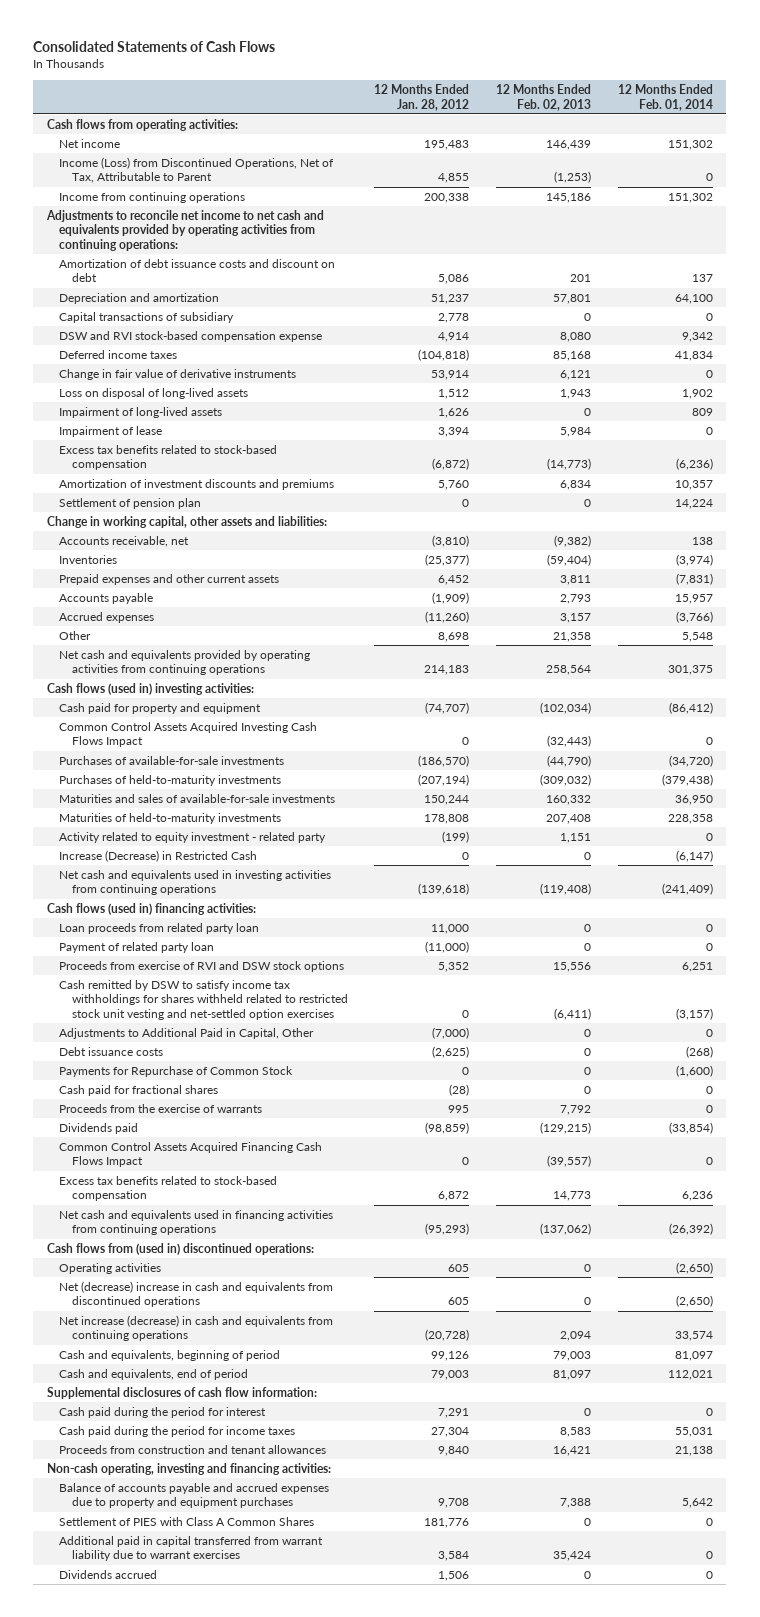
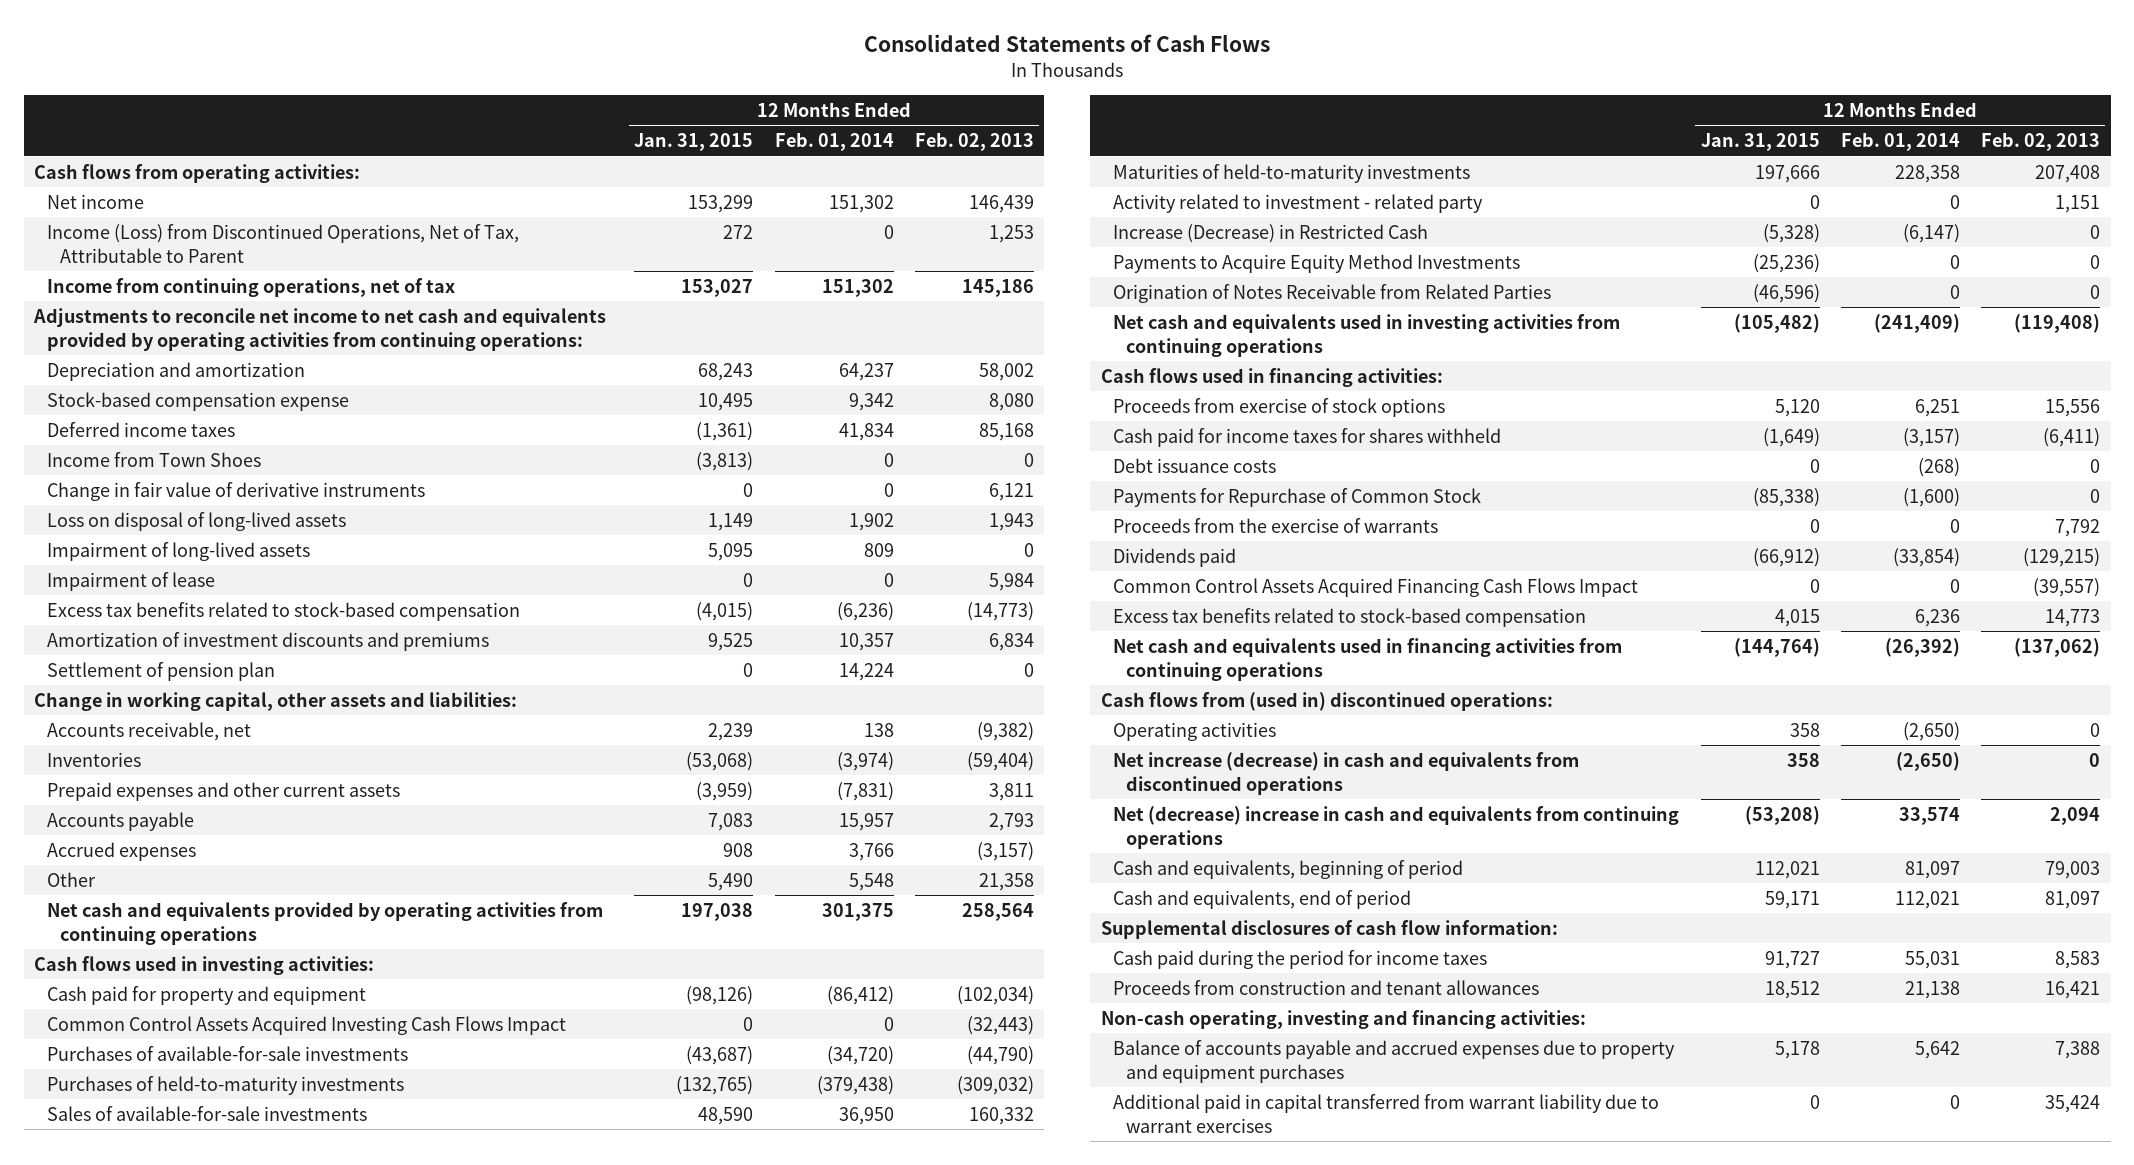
- | 12 Months Ended Jan. 28, 2012 | 12 Months Ended Feb. 02, 2013 | 12 Months Ended Feb. 01, 2014
+ | 12 Months Ended Jan. 31, 2015 | 12 Months Ended Feb. 01, 2014 | 12 Months Ended Feb. 02, 2013
- Income (Loss) from Discontinued Operations, Net of Tax, Attributable to Parent | 4,855 | (1,253) | 0
- Income from continuing operations | 200,338 | 145,186 | 151,302
+ Income (Loss) from Discontinued Operations, Net of Tax, Attributable to Parent | 272 | 0 | 1,253
+ Income from continuing operations, net of tax | 153,027 | 151,302 | 145,186
- Amortization of debt issuance costs and discount on debt | 5,086 | 201 | 137
- Depreciation and amortization | 51,237 | 57,801 | 64,100
- Capital transactions of subsidiary | 2,778 | 0 | 0
- DSW and RVI stock-based compensation expense | 4,914 | 8,080 | 9,342
+ Depreciation and amortization | 68,243 | 64,237 | 58,002
+ Stock-based compensation expense | 10,495 | 9,342 | 8,080
+ Income from Town Shoes | (3,813) | 0 | 0
- Accrued expenses | (11,260) | 3,157 | (3,766)
+ Accrued expenses | 908 | 3,766 | (3,157)
- Cash flows (used in) investing activities:
+ Cash flows used in investing activities:
- Maturities and sales of available-for-sale investments | 150,244 | 160,332 | 36,950
+ Sales of available-for-sale investments | 48,590 | 36,950 | 160,332
- Activity related to equity investment - related party | (199) | 1,151 | 0
+ Activity related to investment - related party | 0 | 0 | 1,151
+ Payments to Acquire Equity Method Investments | (25,236) | 0 | 0
+ Origination of Notes Receivable from Related Parties | (46,596) | 0 | 0
- Cash flows (used in) financing activities:
- Loan proceeds from related party loan | 11,000 | 0 | 0
- Payment of related party loan | (11,000) | 0 | 0
- Proceeds from exercise of RVI and DSW stock options | 5,352 | 15,556 | 6,251
- Cash remitted by DSW to satisfy income tax withholdings for shares withheld related to restricted stock unit vesting and net-settled option exercises | 0 | (6,411) | (3,157)
- Adjustments to Additional Paid in Capital, Other | (7,000) | 0 | 0
+ Cash flows used in financing activities:
+ Proceeds from exercise of stock options | 5,120 | 6,251 | 15,556
+ Cash paid for income taxes for shares withheld | (1,649) | (3,157) | (6,411)
- Cash paid for fractional shares | (28) | 0 | 0
- Net (decrease) increase in cash and equivalents from discontinued operations | 605 | 0 | (2,650)
- Net increase (decrease) in cash and equivalents from continuing operations | (20,728) | 2,094 | 33,574
+ Net increase (decrease) in cash and equivalents from discontinued operations | 358 | (2,650) | 0
+ Net (decrease) increase in cash and equivalents from continuing operations | (53,208) | 33,574 | 2,094
- Cash paid during the period for interest | 7,291 | 0 | 0
- Settlement of PIES with Class A Common Shares | 181,776 | 0 | 0
- Dividends accrued | 1,506 | 0 | 0

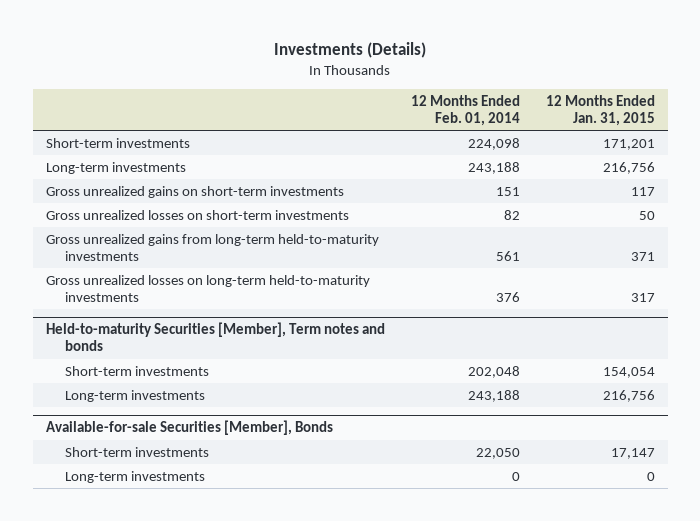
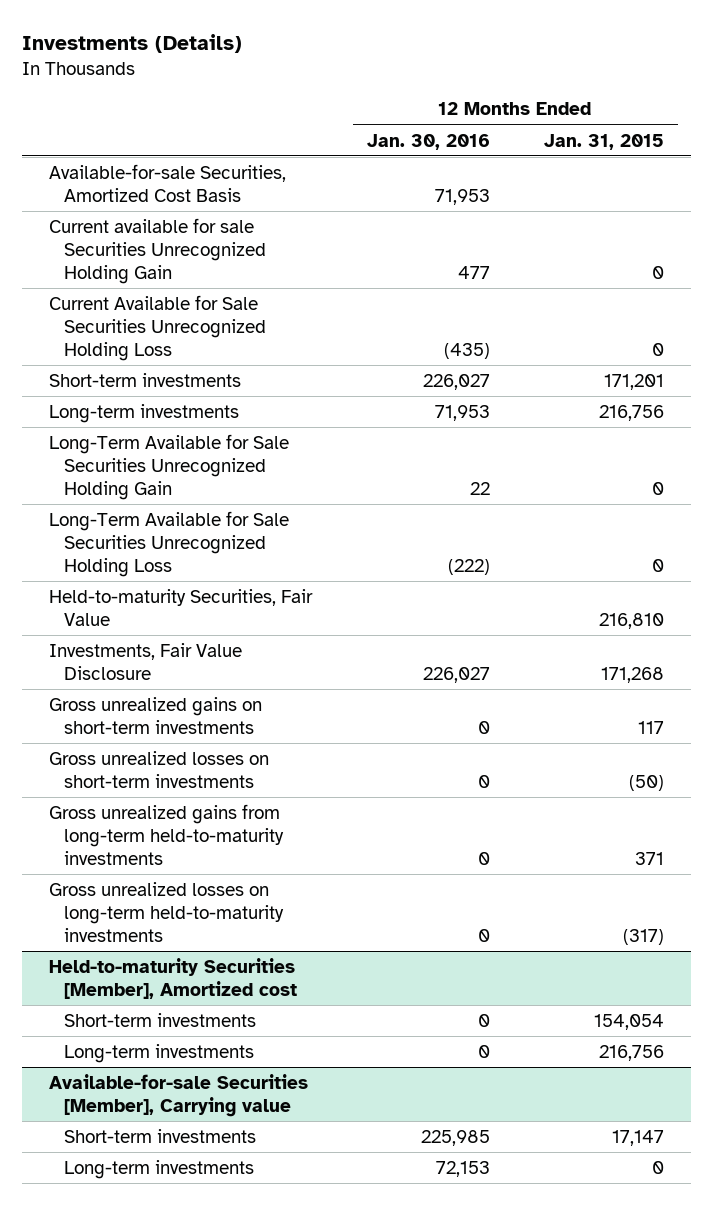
- | 12 Months Ended Feb. 01, 2014 | 12 Months Ended Jan. 31, 2015
+ | 12 Months Ended Jan. 30, 2016 | 12 Months Ended Jan. 31, 2015
+ Available-for-sale Securities, Amortized Cost Basis | 71,953 |
+ Current available for sale Securities Unrecognized Holding Gain | 477 | 0
+ Current Available for Sale Securities Unrecognized Holding Loss | (435) | 0
+ Long-Term Available for Sale Securities Unrecognized Holding Gain | 22 | 0
+ Long-Term Available for Sale Securities Unrecognized Holding Loss | (222) | 0
+ Held-to-maturity Securities, Fair Value | | 216,810
+ Investments, Fair Value Disclosure | 226,027 | 171,268
- Gross unrealized losses on short-term investments | 82 | 50
+ Gross unrealized losses on short-term investments | 0 | (50)
- Gross unrealized losses on long-term held-to-maturity investments | 376 | 317
- Held-to-maturity Securities [Member], Term notes and bonds
+ Gross unrealized losses on long-term held-to-maturity investments | 0 | (317)
+ Held-to-maturity Securities [Member], Amortized cost
- Available-for-sale Securities [Member], Bonds
+ Available-for-sale Securities [Member], Carrying value

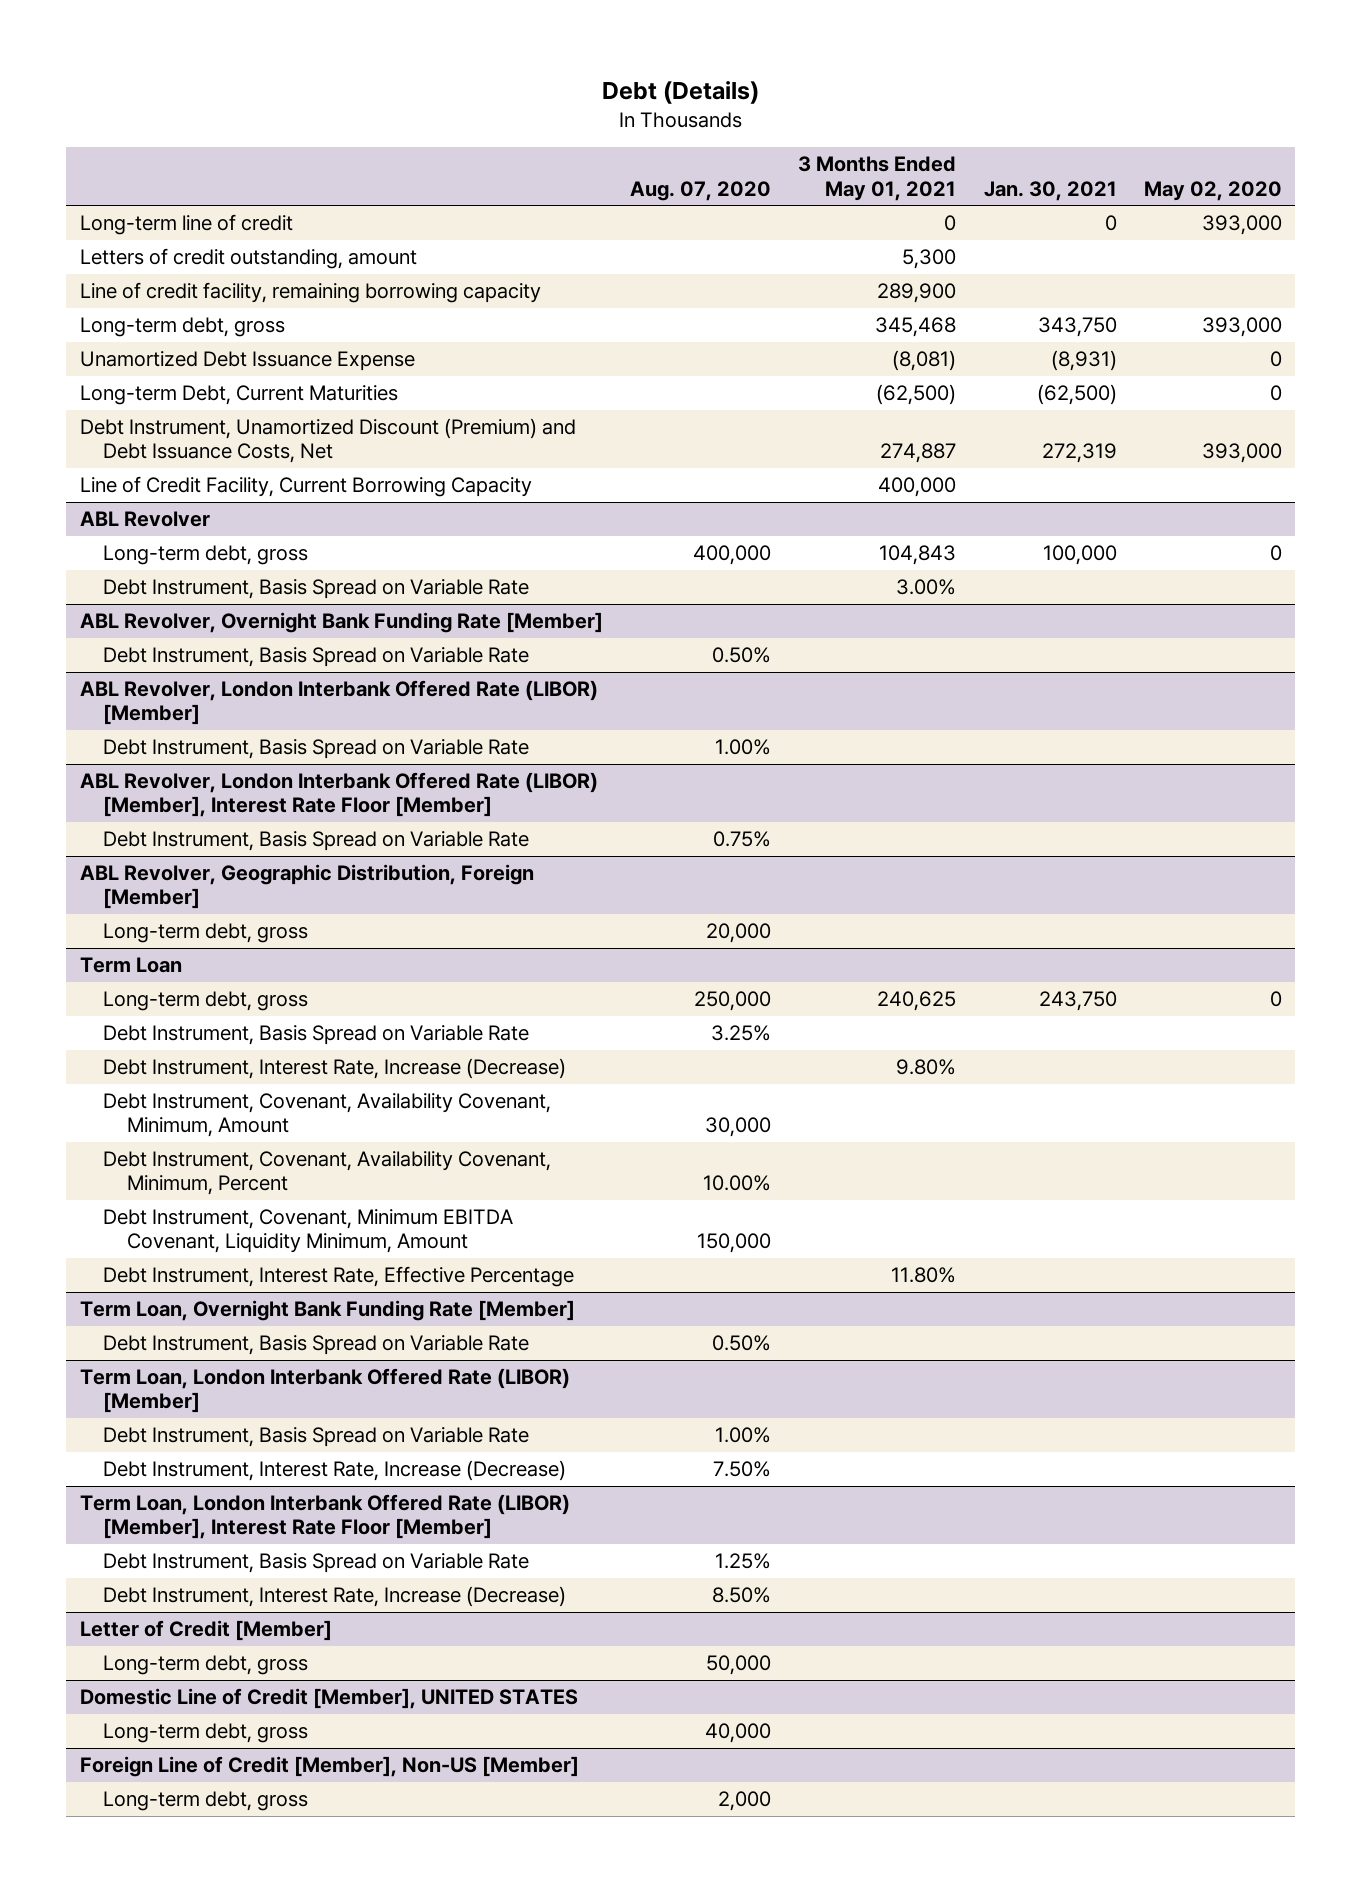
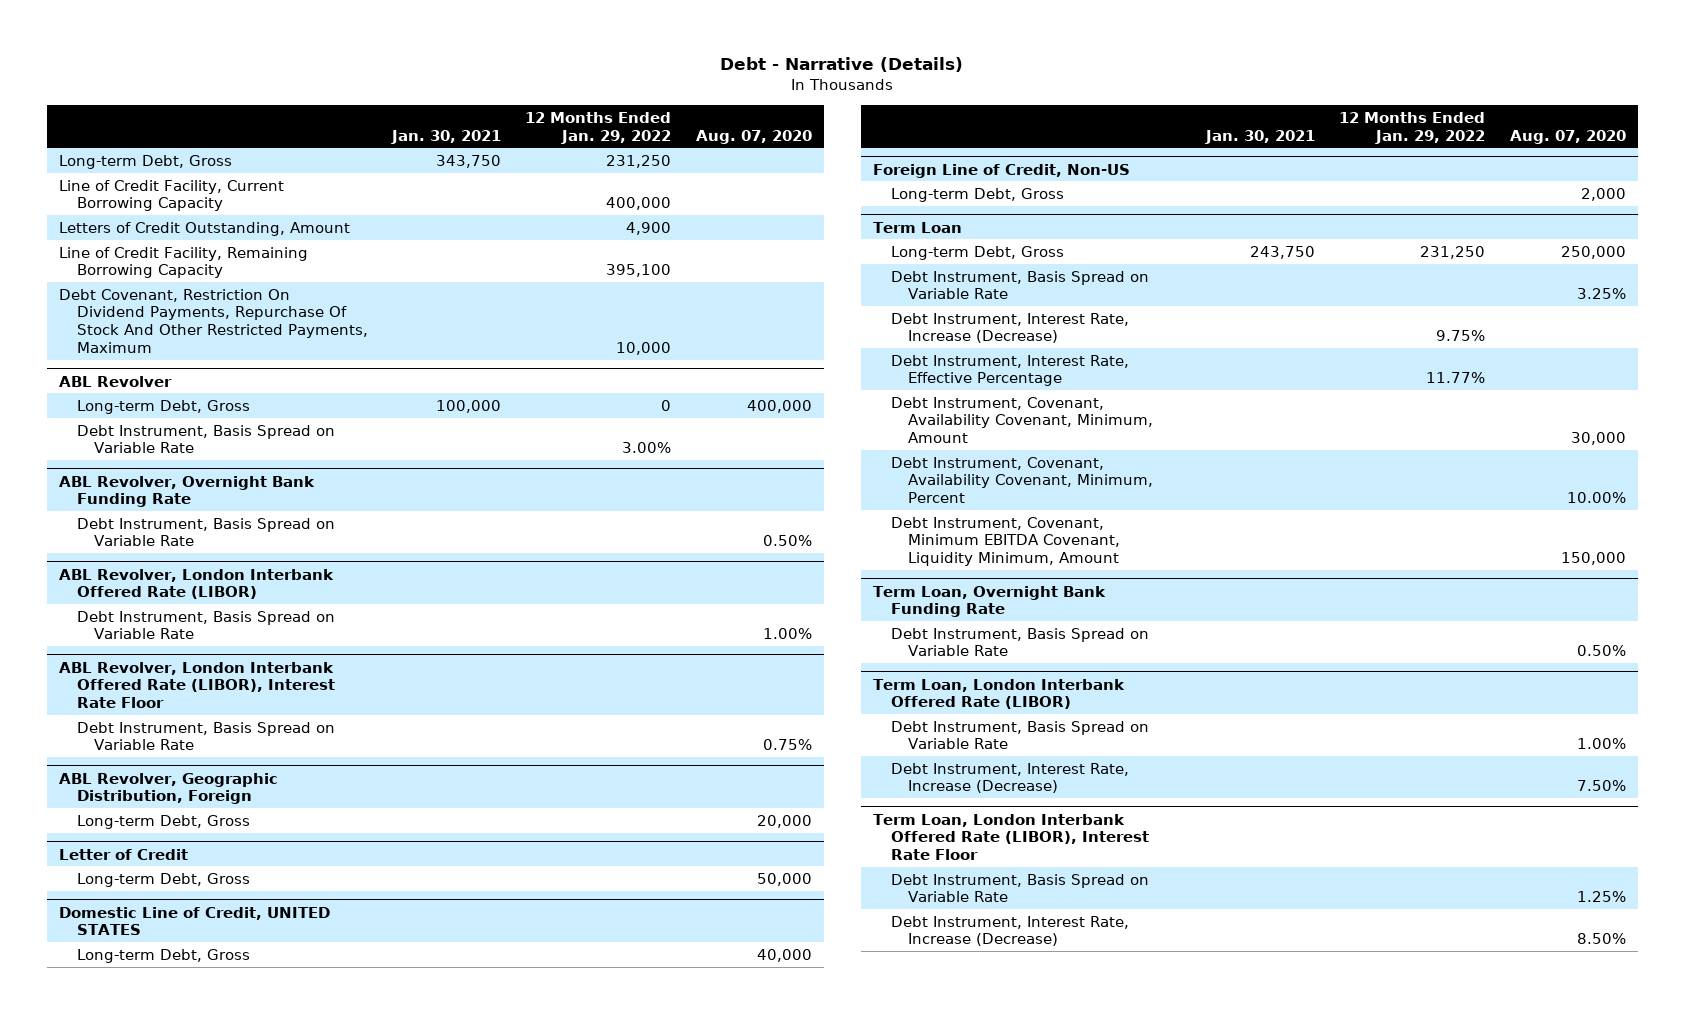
- Debt (Details)
+ Debt - Narrative (Details)
- | Aug. 07, 2020 | 3 Months Ended May 01, 2021 | Jan. 30, 2021 | May 02, 2020
+ | Jan. 30, 2021 | 12 Months Ended Jan. 29, 2022 | Aug. 07, 2020
- Long-term line of credit | | 0 | 0 | 393,000
- Letters of credit outstanding, amount | | 5,300 | |
- Line of credit facility, remaining borrowing capacity | | 289,900 | |
- Long-term debt, gross | | 345,468 | 343,750 | 393,000
- Unamortized Debt Issuance Expense | | (8,081) | (8,931) | 0
- Long-term Debt, Current Maturities | | (62,500) | (62,500) | 0
- Debt Instrument, Unamortized Discount (Premium) and Debt Issuance Costs, Net | | 274,887 | 272,319 | 393,000
+ Long-term Debt, Gross | 343,750 | 231,250 |
+ Letters of Credit Outstanding, Amount | | 4,900 |
+ Line of Credit Facility, Remaining Borrowing Capacity | | 395,100 |
+ Debt Covenant, Restriction On Dividend Payments, Repurchase Of Stock And Other Restricted Payments, Maximum | | 10,000 |
@ ABL Revolver
- Long-term debt, gross | 400,000 | 104,843 | 100,000 | 0
+ Long-term Debt, Gross | 100,000 | 0 | 400,000
- ABL Revolver, Overnight Bank Funding Rate [Member]
+ ABL Revolver, Overnight Bank Funding Rate
- ABL Revolver, London Interbank Offered Rate (LIBOR) [Member]
+ ABL Revolver, London Interbank Offered Rate (LIBOR)
- ABL Revolver, London Interbank Offered Rate (LIBOR) [Member], Interest Rate Floor [Member]
+ ABL Revolver, London Interbank Offered Rate (LIBOR), Interest Rate Floor
- ABL Revolver, Geographic Distribution, Foreign [Member]
- Long-term debt, gross | 20,000 | | |
+ ABL Revolver, Geographic Distribution, Foreign
+ Long-term Debt, Gross | | | 20,000
+ Letter of Credit
+ Long-term Debt, Gross | | | 50,000
+ Domestic Line of Credit, UNITED STATES
+ Long-term Debt, Gross | | | 40,000
+ Foreign Line of Credit, Non-US
+ Long-term Debt, Gross | | | 2,000
@ Term Loan
- Long-term debt, gross | 250,000 | 240,625 | 243,750 | 0
+ Long-term Debt, Gross | 243,750 | 231,250 | 250,000
moved up: Debt Instrument, Interest Rate, Effective Percentage | | 11.77% |
- Term Loan, Overnight Bank Funding Rate [Member]
+ Term Loan, Overnight Bank Funding Rate
- Term Loan, London Interbank Offered Rate (LIBOR) [Member]
+ Term Loan, London Interbank Offered Rate (LIBOR)
- Term Loan, London Interbank Offered Rate (LIBOR) [Member], Interest Rate Floor [Member]
+ Term Loan, London Interbank Offered Rate (LIBOR), Interest Rate Floor
- Letter of Credit [Member]
- Long-term debt, gross | 50,000 | | |
- Domestic Line of Credit [Member], UNITED STATES
- Long-term debt, gross | 40,000 | | |
- Foreign Line of Credit [Member], Non-US [Member]
- Long-term debt, gross | 2,000 | | |

